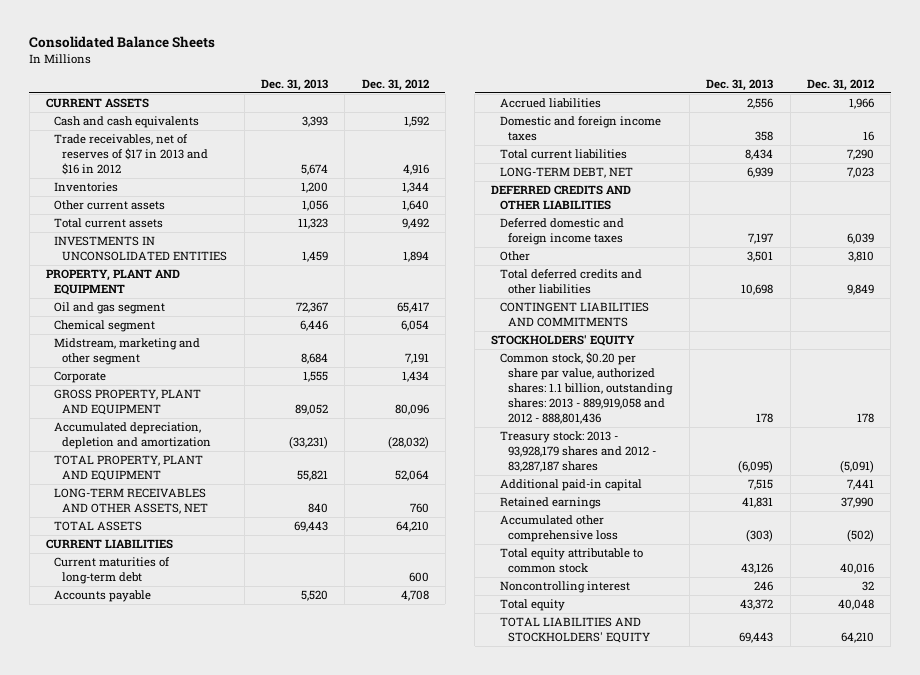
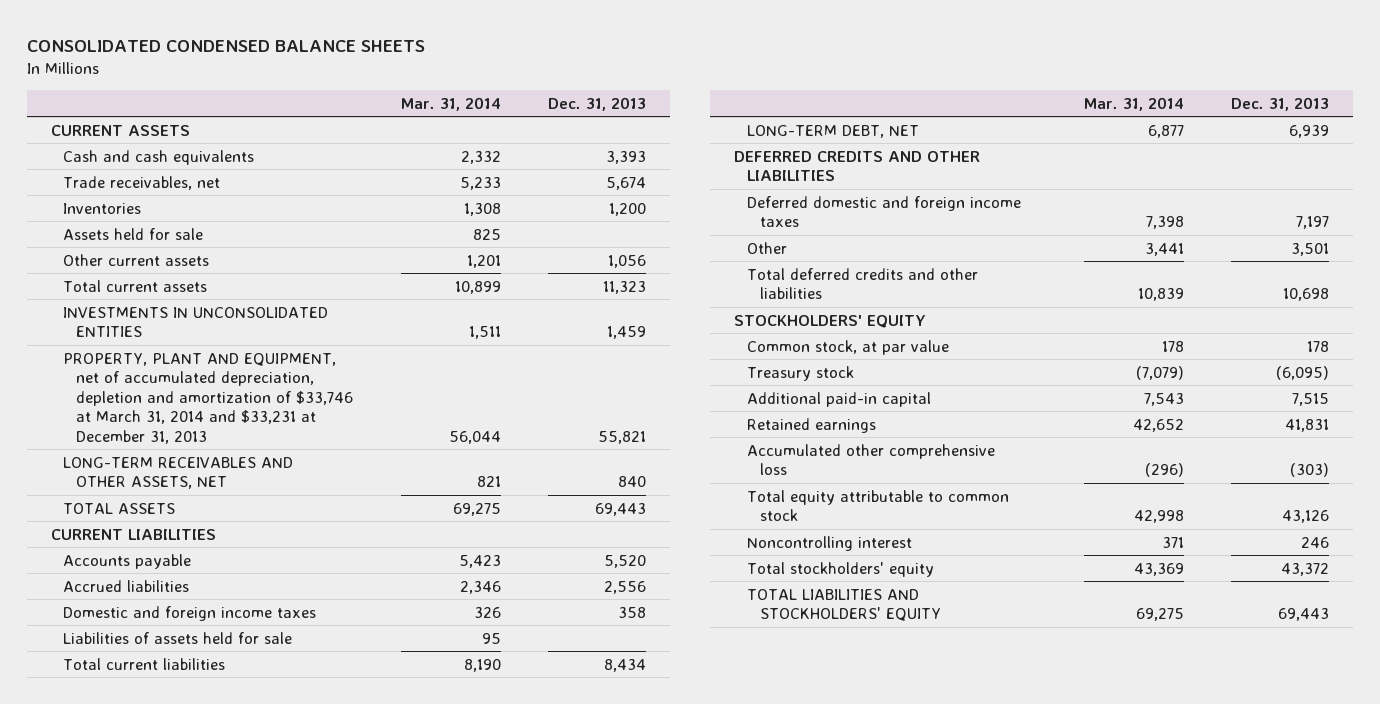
- Consolidated Balance Sheets
+ CONSOLIDATED CONDENSED BALANCE SHEETS
- | Dec. 31, 2013 | Dec. 31, 2012
+ | Mar. 31, 2014 | Dec. 31, 2013
- Trade receivables, net of reserves of $17 in 2013 and $16 in 2012 | 5,674 | 4,916
+ Trade receivables, net | 5,233 | 5,674
+ Assets held for sale | 825 |
- PROPERTY, PLANT AND EQUIPMENT
- Oil and gas segment | 72,367 | 65,417
- Chemical segment | 6,446 | 6,054
- Midstream, marketing and other segment | 8,684 | 7,191
- Corporate | 1,555 | 1,434
- GROSS PROPERTY, PLANT AND EQUIPMENT | 89,052 | 80,096
- Accumulated depreciation, depletion and amortization | (33,231) | (28,032)
- TOTAL PROPERTY, PLANT AND EQUIPMENT | 55,821 | 52,064
+ PROPERTY, PLANT AND EQUIPMENT, net of accumulated depreciation, depletion and amortization of $33,746 at March 31, 2014 and $33,231 at December 31, 2013 | 56,044 | 55,821
- Current maturities of long-term debt | | 600
+ Liabilities of assets held for sale | 95 |
- CONTINGENT LIABILITIES AND COMMITMENTS
- Common stock, $0.20 per share par value, authorized shares: 1.1 billion, outstanding shares: 2013 - 889,919,058 and 2012 - 888,801,436 | 178 | 178
- Treasury stock: 2013 - 93,928,179 shares and 2012 - 83,287,187 shares | (6,095) | (5,091)
+ Common stock, at par value | 178 | 178
+ Treasury stock | (7,079) | (6,095)
- Total equity | 43,372 | 40,048
+ Total stockholders' equity | 43,369 | 43,372

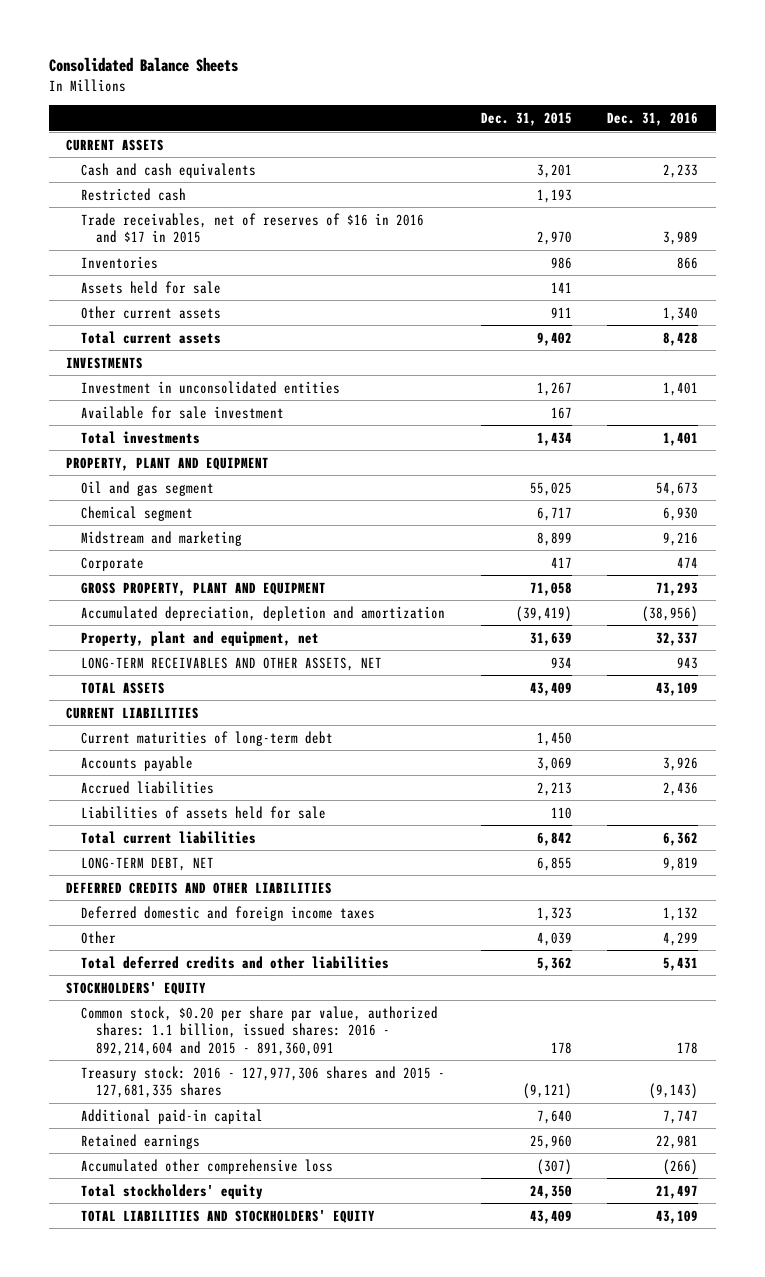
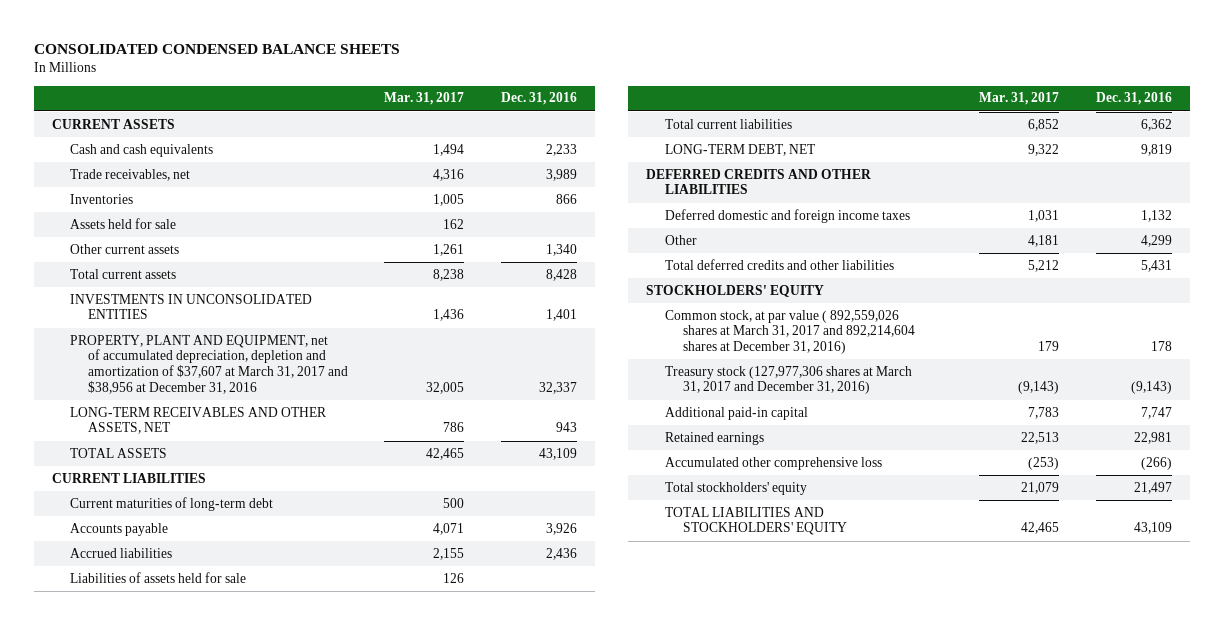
- Consolidated Balance Sheets
+ CONSOLIDATED CONDENSED BALANCE SHEETS
- | Dec. 31, 2015 | Dec. 31, 2016
+ | Mar. 31, 2017 | Dec. 31, 2016
- Restricted cash | 1,193 |
- Trade receivables, net of reserves of $16 in 2016 and $17 in 2015 | 2,970 | 3,989
+ Trade receivables, net | 4,316 | 3,989
- INVESTMENTS
- Investment in unconsolidated entities | 1,267 | 1,401
- Available for sale investment | 167 |
- Total investments | 1,434 | 1,401
- PROPERTY, PLANT AND EQUIPMENT
- Oil and gas segment | 55,025 | 54,673
- Chemical segment | 6,717 | 6,930
- Midstream and marketing | 8,899 | 9,216
- Corporate | 417 | 474
- GROSS PROPERTY, PLANT AND EQUIPMENT | 71,058 | 71,293
- Accumulated depreciation, depletion and amortization | (39,419) | (38,956)
- Property, plant and equipment, net | 31,639 | 32,337
+ INVESTMENTS IN UNCONSOLIDATED ENTITIES | 1,436 | 1,401
+ PROPERTY, PLANT AND EQUIPMENT, net of accumulated depreciation, depletion and amortization of $37,607 at March 31, 2017 and $38,956 at December 31, 2016 | 32,005 | 32,337
- Common stock, $0.20 per share par value, authorized shares: 1.1 billion, issued shares: 2016 - 892,214,604 and 2015 - 891,360,091 | 178 | 178
- Treasury stock: 2016 - 127,977,306 shares and 2015 - 127,681,335 shares | (9,121) | (9,143)
+ Common stock, at par value ( 892,559,026 shares at March 31, 2017 and 892,214,604 shares at December 31, 2016) | 179 | 178
+ Treasury stock (127,977,306 shares at March 31, 2017 and December 31, 2016) | (9,143) | (9,143)

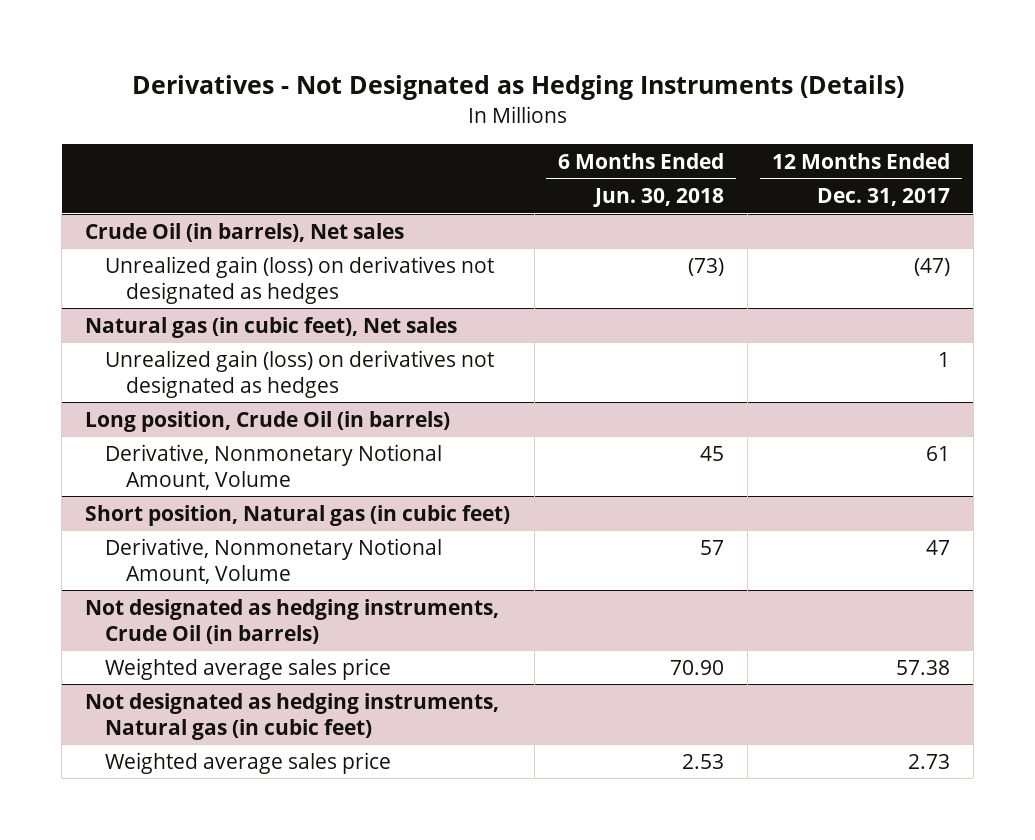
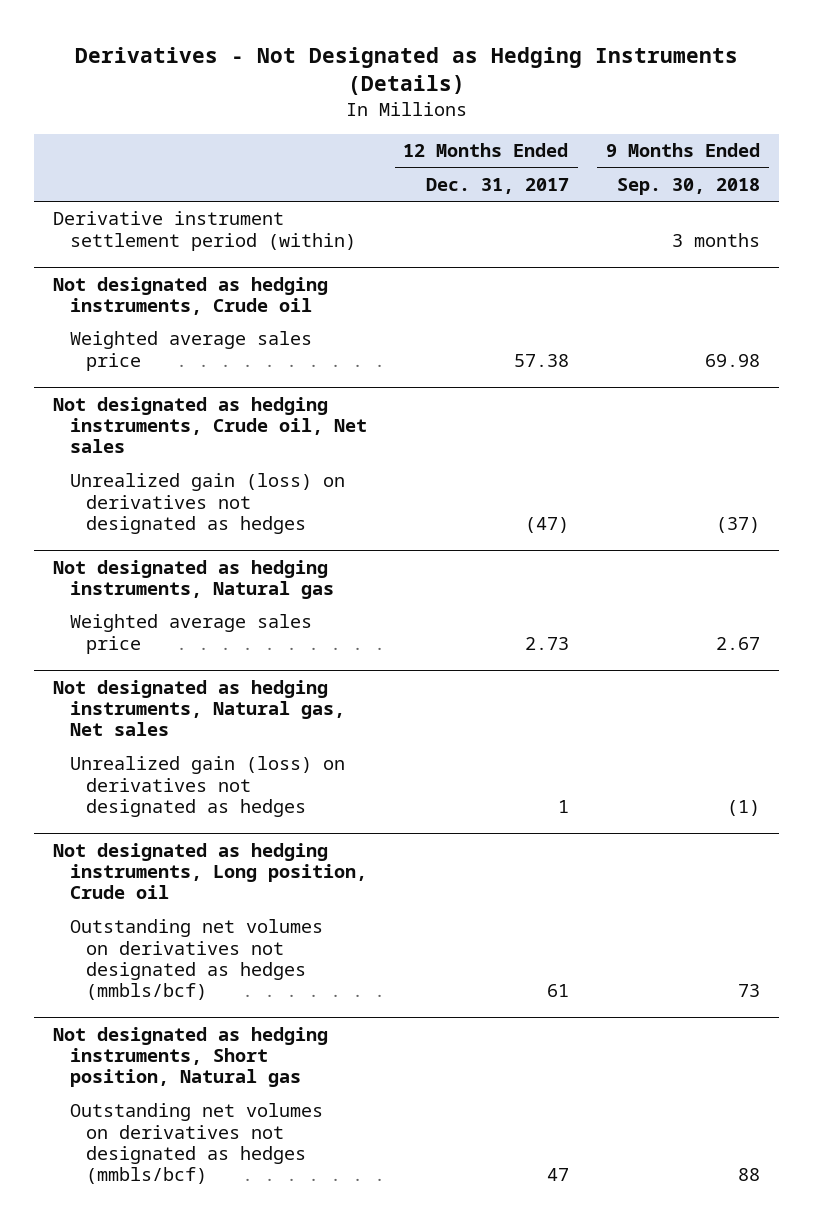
- | 6 Months Ended Jun. 30, 2018 | 12 Months Ended Dec. 31, 2017
+ | 12 Months Ended Dec. 31, 2017 | 9 Months Ended Sep. 30, 2018
- Crude Oil (in barrels), Net sales
- Unrealized gain (loss) on derivatives not designated as hedges | (73) | (47)
- Natural gas (in cubic feet), Net sales
- Unrealized gain (loss) on derivatives not designated as hedges | | 1
- Long position, Crude Oil (in barrels)
- Derivative, Nonmonetary Notional Amount, Volume | 45 | 61
- Short position, Natural gas (in cubic feet)
- Derivative, Nonmonetary Notional Amount, Volume | 57 | 47
- Not designated as hedging instruments, Crude Oil (in barrels)
+ Derivative instrument settlement period (within) | | 3 months
+ Not designated as hedging instruments, Crude oil
- Not designated as hedging instruments, Natural gas (in cubic feet)
+ Not designated as hedging instruments, Crude oil, Net sales
+ Unrealized gain (loss) on derivatives not designated as hedges | (47) | (37)
+ Not designated as hedging instruments, Natural gas
+ Not designated as hedging instruments, Natural gas, Net sales
+ Unrealized gain (loss) on derivatives not designated as hedges | 1 | (1)
+ Not designated as hedging instruments, Long position, Crude oil
+ Outstanding net volumes on derivatives not designated as hedges (mmbls/bcf) | 61 | 73
+ Not designated as hedging instruments, Short position, Natural gas
+ Outstanding net volumes on derivatives not designated as hedges (mmbls/bcf) | 47 | 88

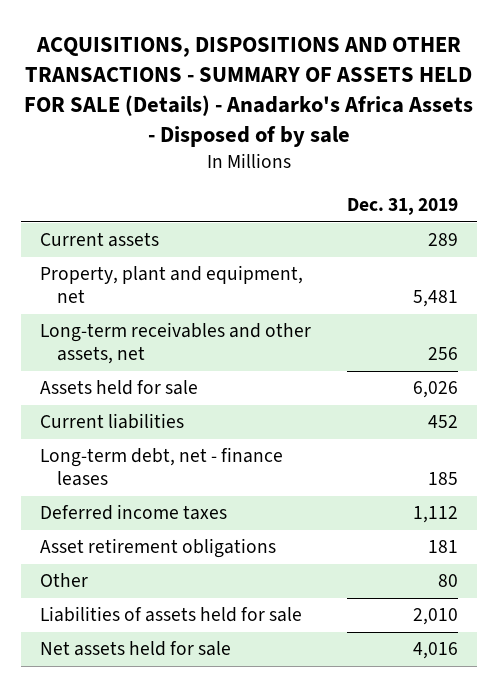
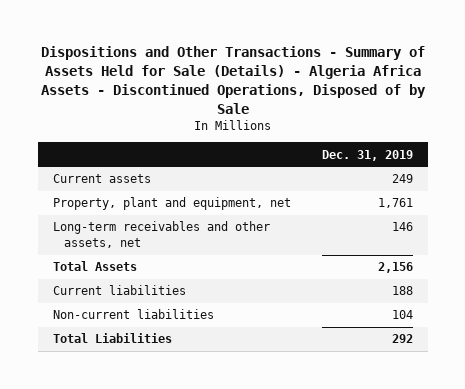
- ACQUISITIONS, DISPOSITIONS AND OTHER TRANSACTIONS - SUMMARY OF ASSETS HELD FOR SALE (Details) - Anadarko's Africa Assets - Disposed of by sale
+ Dispositions and Other Transactions - Summary of Assets Held for Sale (Details) - Algeria Africa Assets - Discontinued Operations, Disposed of by Sale
- Current assets | 289
- Property, plant and equipment, net | 5,481
- Long-term receivables and other assets, net | 256
- Assets held for sale | 6,026
- Current liabilities | 452
- Long-term debt, net - finance leases | 185
- Deferred income taxes | 1,112
- Asset retirement obligations | 181
- Other | 80
- Liabilities of assets held for sale | 2,010
- Net assets held for sale | 4,016
+ Current assets | 249
+ Property, plant and equipment, net | 1,761
+ Long-term receivables and other assets, net | 146
+ Total Assets | 2,156
+ Current liabilities | 188
+ Non-current liabilities | 104
+ Total Liabilities | 292

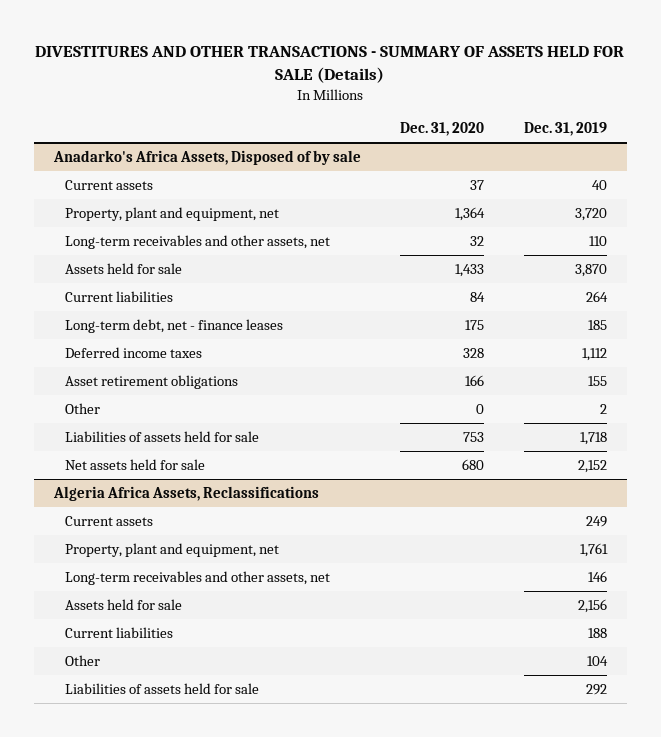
- Dispositions and Other Transactions - Summary of Assets Held for Sale (Details) - Algeria Africa Assets - Discontinued Operations, Disposed of by Sale
+ DIVESTITURES AND OTHER TRANSACTIONS - SUMMARY OF ASSETS HELD FOR SALE (Details)
- | Dec. 31, 2019
+ | Dec. 31, 2020 | Dec. 31, 2019
+ Anadarko's Africa Assets, Disposed of by sale
+ Current assets | 37 | 40
+ Property, plant and equipment, net | 1,364 | 3,720
+ Long-term receivables and other assets, net | 32 | 110
+ Assets held for sale | 1,433 | 3,870
+ Current liabilities | 84 | 264
+ Long-term debt, net - finance leases | 175 | 185
+ Deferred income taxes | 328 | 1,112
+ Asset retirement obligations | 166 | 155
+ Other | 0 | 2
+ Liabilities of assets held for sale | 753 | 1,718
+ Net assets held for sale | 680 | 2,152
+ Algeria Africa Assets, Reclassifications
- Total Assets | 2,156
+ Assets held for sale | | 2,156
- Non-current liabilities | 104
- Total Liabilities | 292
+ Other | | 104
+ Liabilities of assets held for sale | | 292

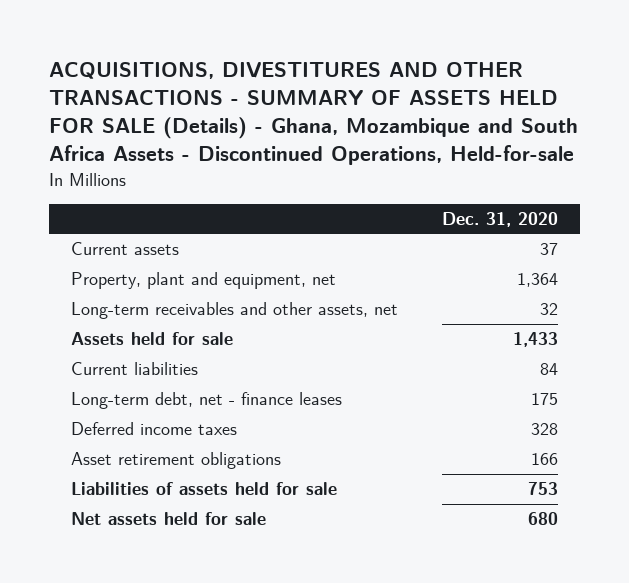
- DIVESTITURES AND OTHER TRANSACTIONS - SUMMARY OF ASSETS HELD FOR SALE (Details)
+ ACQUISITIONS, DIVESTITURES AND OTHER TRANSACTIONS - SUMMARY OF ASSETS HELD FOR SALE (Details) - Ghana, Mozambique and South Africa Assets - Discontinued Operations, Held-for-sale
- | Dec. 31, 2020 | Dec. 31, 2019
+ | Dec. 31, 2020
- Anadarko's Africa Assets, Disposed of by sale
- Other | 0 | 2
- Algeria Africa Assets, Reclassifications
- Current assets | | 249
- Property, plant and equipment, net | | 1,761
- Long-term receivables and other assets, net | | 146
- Assets held for sale | | 2,156
- Current liabilities | | 188
- Other | | 104
- Liabilities of assets held for sale | | 292

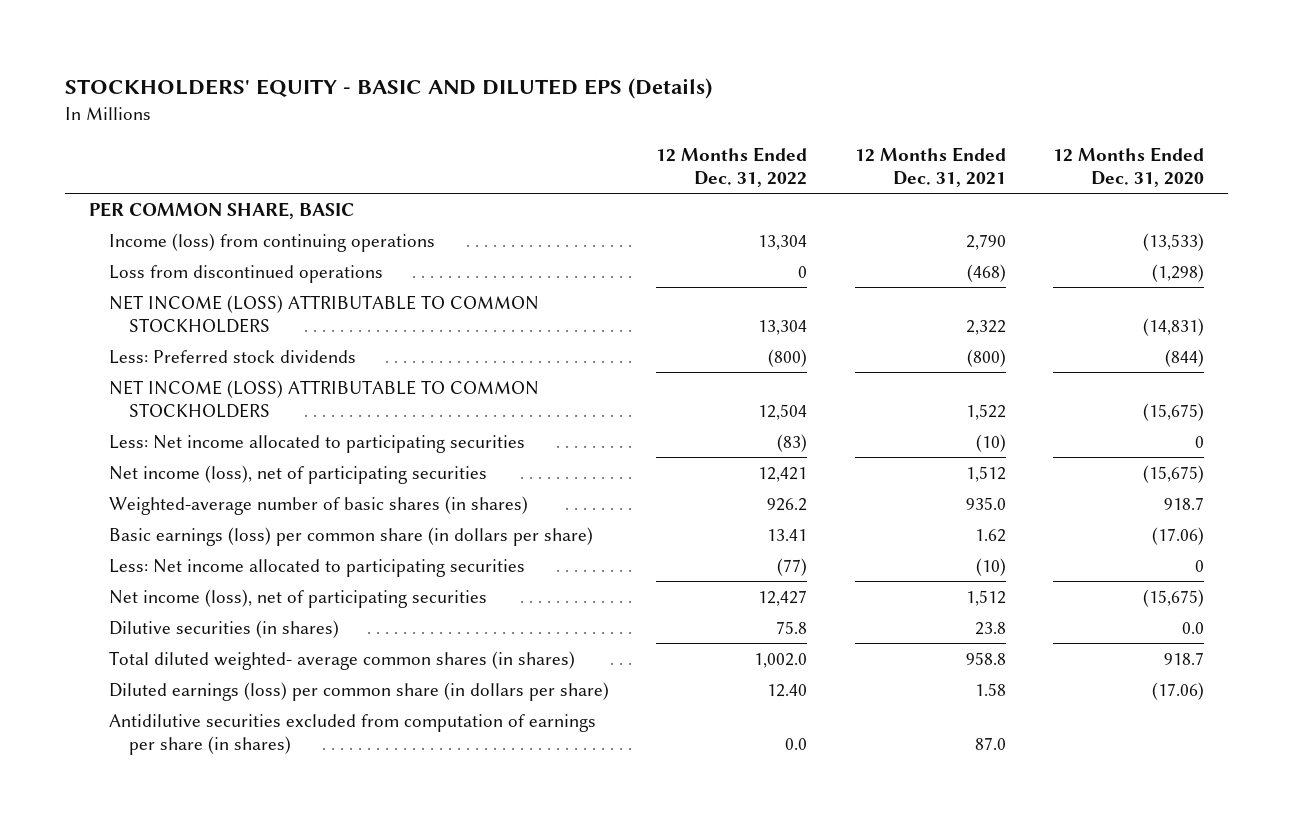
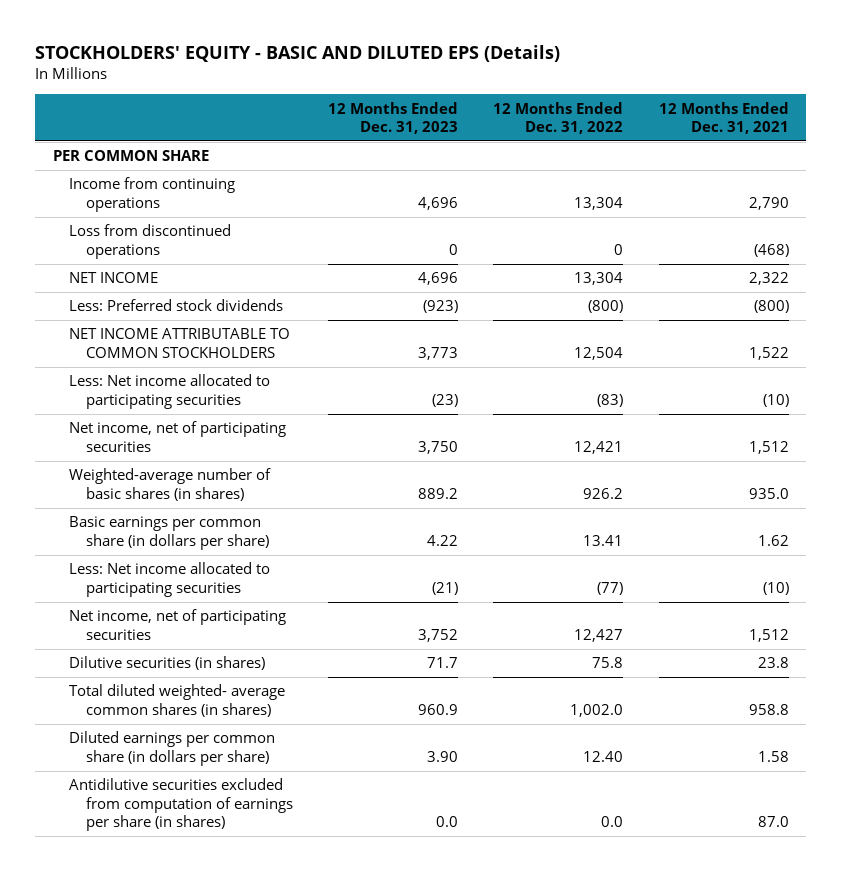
- | 12 Months Ended Dec. 31, 2022 | 12 Months Ended Dec. 31, 2021 | 12 Months Ended Dec. 31, 2020
+ | 12 Months Ended Dec. 31, 2023 | 12 Months Ended Dec. 31, 2022 | 12 Months Ended Dec. 31, 2021
- PER COMMON SHARE, BASIC
- Income (loss) from continuing operations | 13,304 | 2,790 | (13,533)
+ PER COMMON SHARE
+ Income from continuing operations | 4,696 | 13,304 | 2,790
- NET INCOME (LOSS) ATTRIBUTABLE TO COMMON STOCKHOLDERS | 13,304 | 2,322 | (14,831)
+ NET INCOME | 4,696 | 13,304 | 2,322
- NET INCOME (LOSS) ATTRIBUTABLE TO COMMON STOCKHOLDERS | 12,504 | 1,522 | (15,675)
+ NET INCOME ATTRIBUTABLE TO COMMON STOCKHOLDERS | 3,773 | 12,504 | 1,522
- Net income (loss), net of participating securities | 12,421 | 1,512 | (15,675)
+ Net income, net of participating securities | 3,750 | 12,421 | 1,512
- Basic earnings (loss) per common share (in dollars per share) | 13.41 | 1.62 | (17.06)
+ Basic earnings per common share (in dollars per share) | 4.22 | 13.41 | 1.62
- Net income (loss), net of participating securities | 12,427 | 1,512 | (15,675)
+ Net income, net of participating securities | 3,752 | 12,427 | 1,512
- Diluted earnings (loss) per common share (in dollars per share) | 12.40 | 1.58 | (17.06)
+ Diluted earnings per common share (in dollars per share) | 3.90 | 12.40 | 1.58

